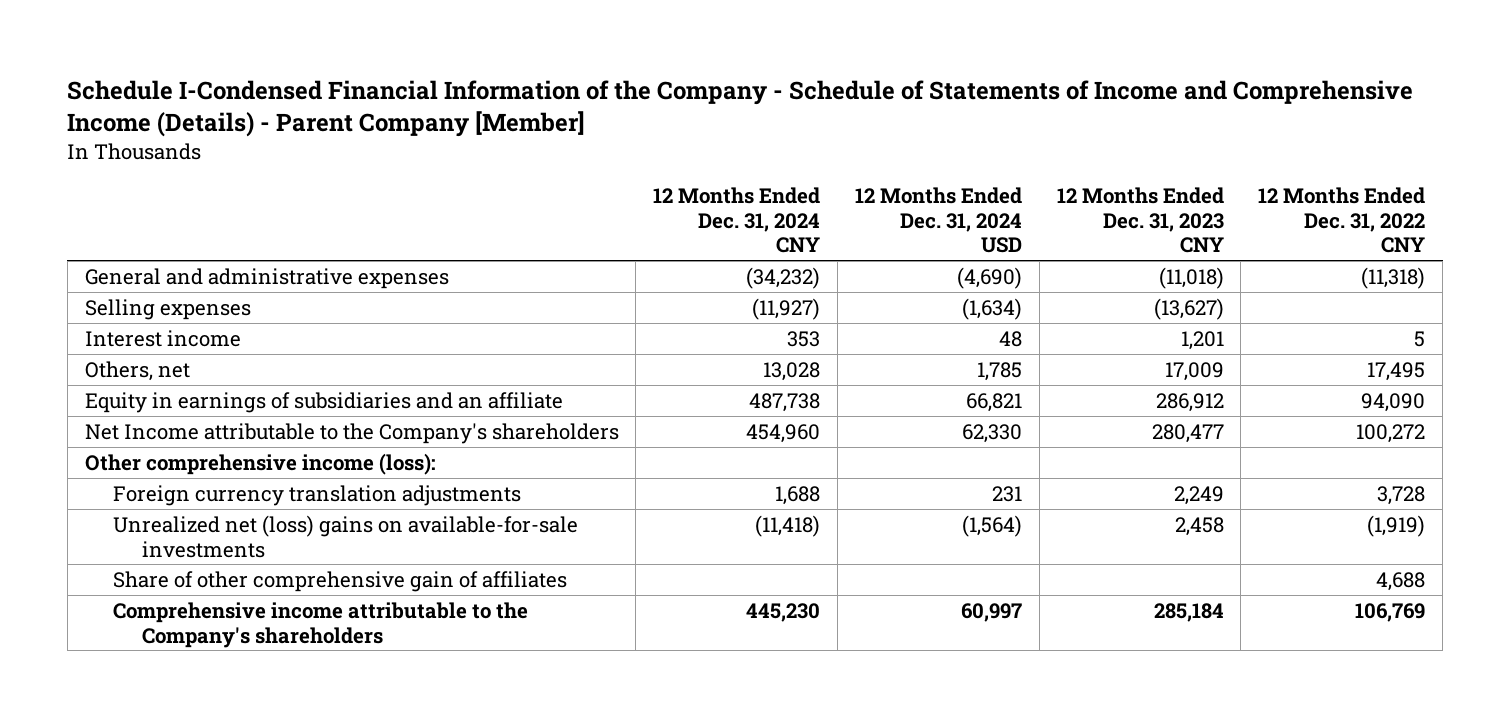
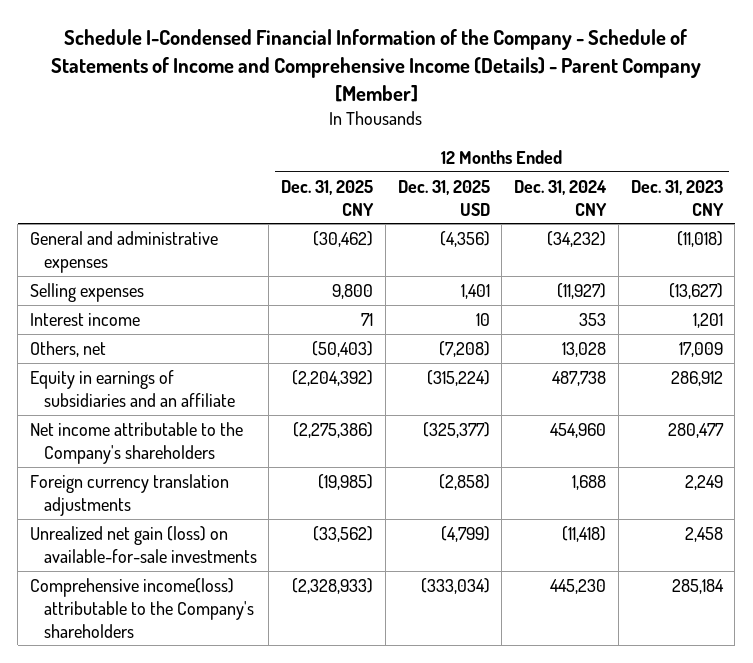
- | 12 Months Ended Dec. 31, 2024 CNY | 12 Months Ended Dec. 31, 2024 USD | 12 Months Ended Dec. 31, 2023 CNY | 12 Months Ended Dec. 31, 2022 CNY
+ | 12 Months Ended Dec. 31, 2025 CNY | 12 Months Ended Dec. 31, 2025 USD | 12 Months Ended Dec. 31, 2024 CNY | 12 Months Ended Dec. 31, 2023 CNY
- Net Income attributable to the Company's shareholders | 454,960 | 62,330 | 280,477 | 100,272
- Other comprehensive income (loss):
+ Net income attributable to the Company's shareholders | (2,275,386) | (325,377) | 454,960 | 280,477
- Unrealized net (loss) gains on available-for-sale investments | (11,418) | (1,564) | 2,458 | (1,919)
- Share of other comprehensive gain of affiliates | | | | 4,688
- Comprehensive income attributable to the Company's shareholders | 445,230 | 60,997 | 285,184 | 106,769
+ Unrealized net gain (loss) on available-for-sale investments | (33,562) | (4,799) | (11,418) | 2,458
+ Comprehensive income(loss) attributable to the Company's shareholders | (2,328,933) | (333,034) | 445,230 | 285,184

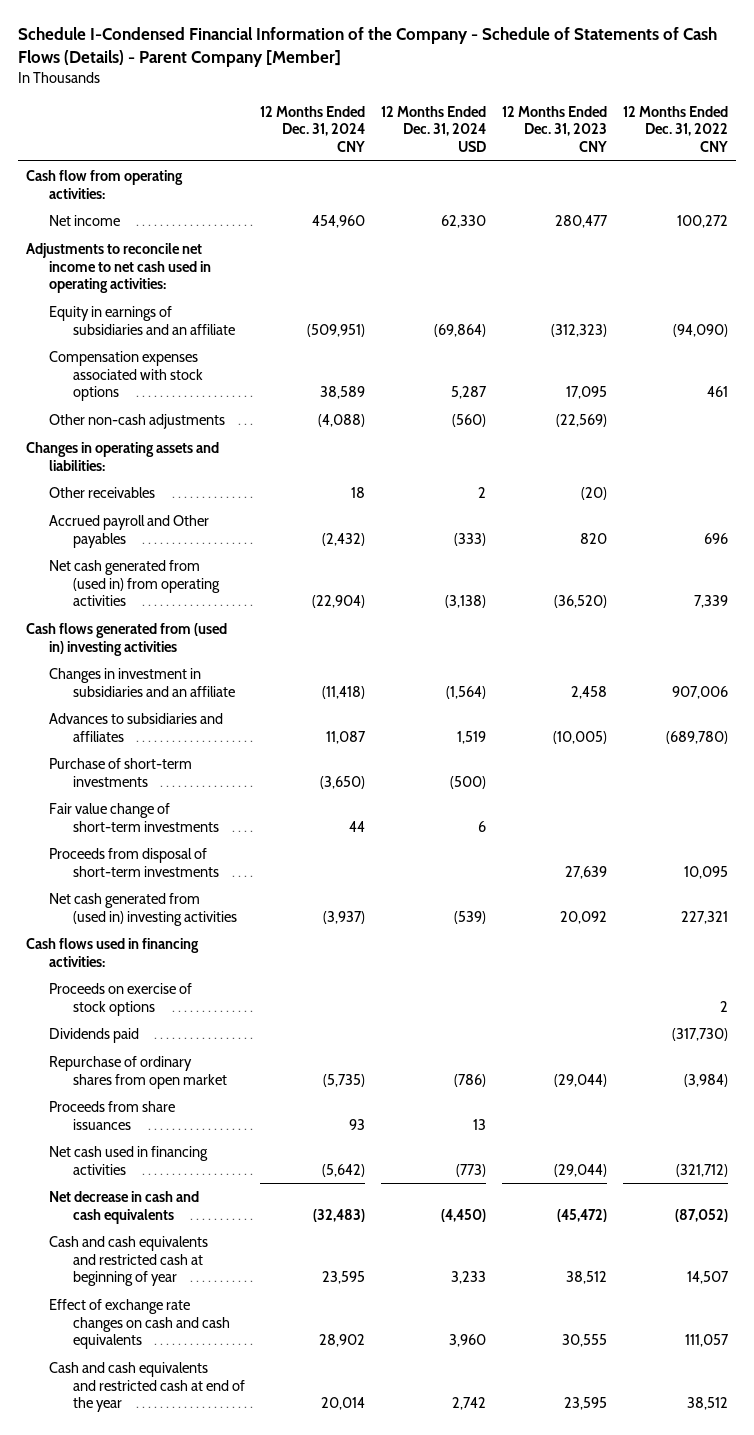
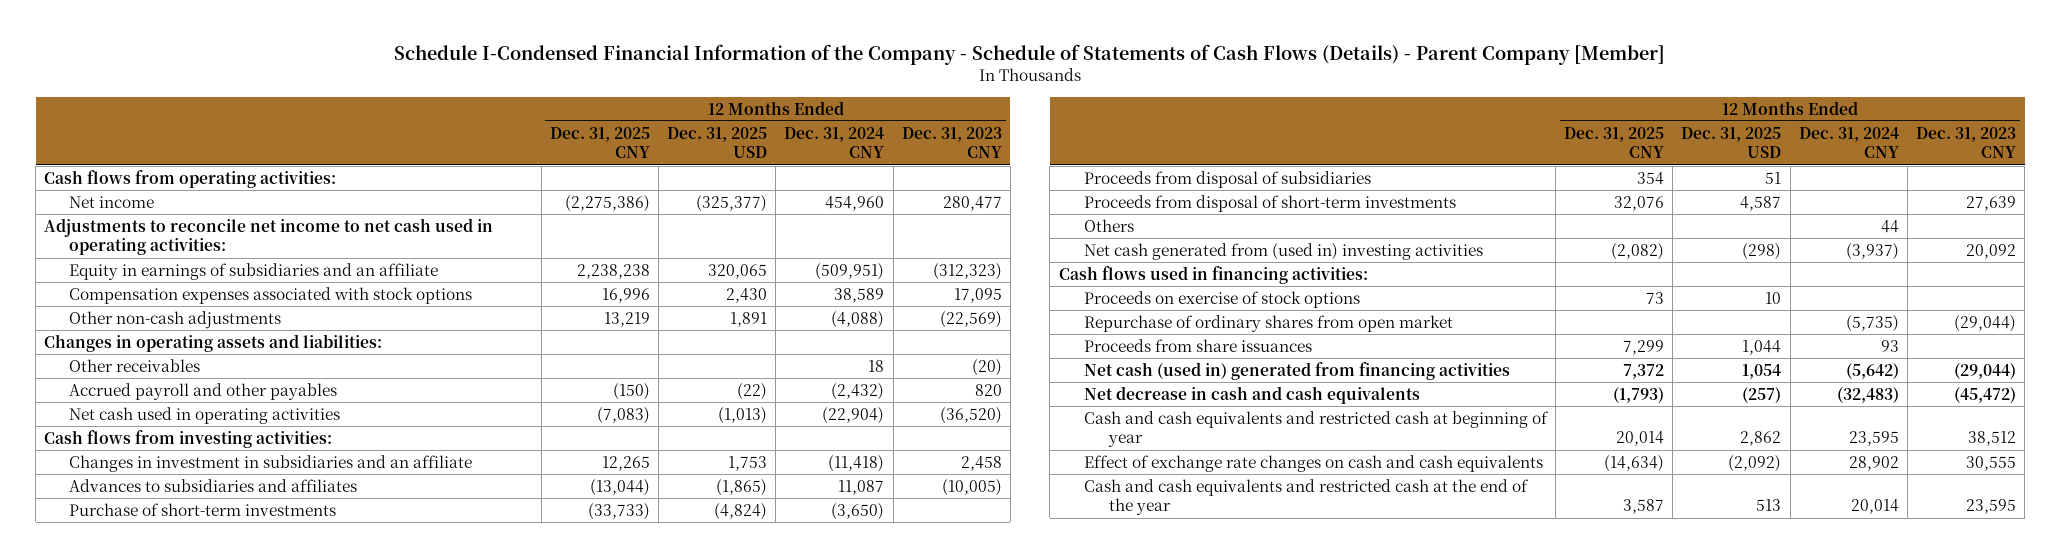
- | 12 Months Ended Dec. 31, 2024 CNY | 12 Months Ended Dec. 31, 2024 USD | 12 Months Ended Dec. 31, 2023 CNY | 12 Months Ended Dec. 31, 2022 CNY
+ | 12 Months Ended Dec. 31, 2025 CNY | 12 Months Ended Dec. 31, 2025 USD | 12 Months Ended Dec. 31, 2024 CNY | 12 Months Ended Dec. 31, 2023 CNY
- Cash flow from operating activities:
+ Cash flows from operating activities:
- Accrued payroll and Other payables | (2,432) | (333) | 820 | 696
- Net cash generated from (used in) from operating activities | (22,904) | (3,138) | (36,520) | 7,339
- Cash flows generated from (used in) investing activities
+ Accrued payroll and other payables | (150) | (22) | (2,432) | 820
+ Net cash used in operating activities | (7,083) | (1,013) | (22,904) | (36,520)
+ Cash flows from investing activities:
- Fair value change of short-term investments | 44 | 6 | |
+ Proceeds from disposal of subsidiaries | 354 | 51 | |
+ Others | | | 44 |
- Dividends paid | | | | (317,730)
- Net cash used in financing activities | (5,642) | (773) | (29,044) | (321,712)
+ Net cash (used in) generated from financing activities | 7,372 | 1,054 | (5,642) | (29,044)
- Cash and cash equivalents and restricted cash at end of the year | 20,014 | 2,742 | 23,595 | 38,512
+ Cash and cash equivalents and restricted cash at the end of the year | 3,587 | 513 | 20,014 | 23,595

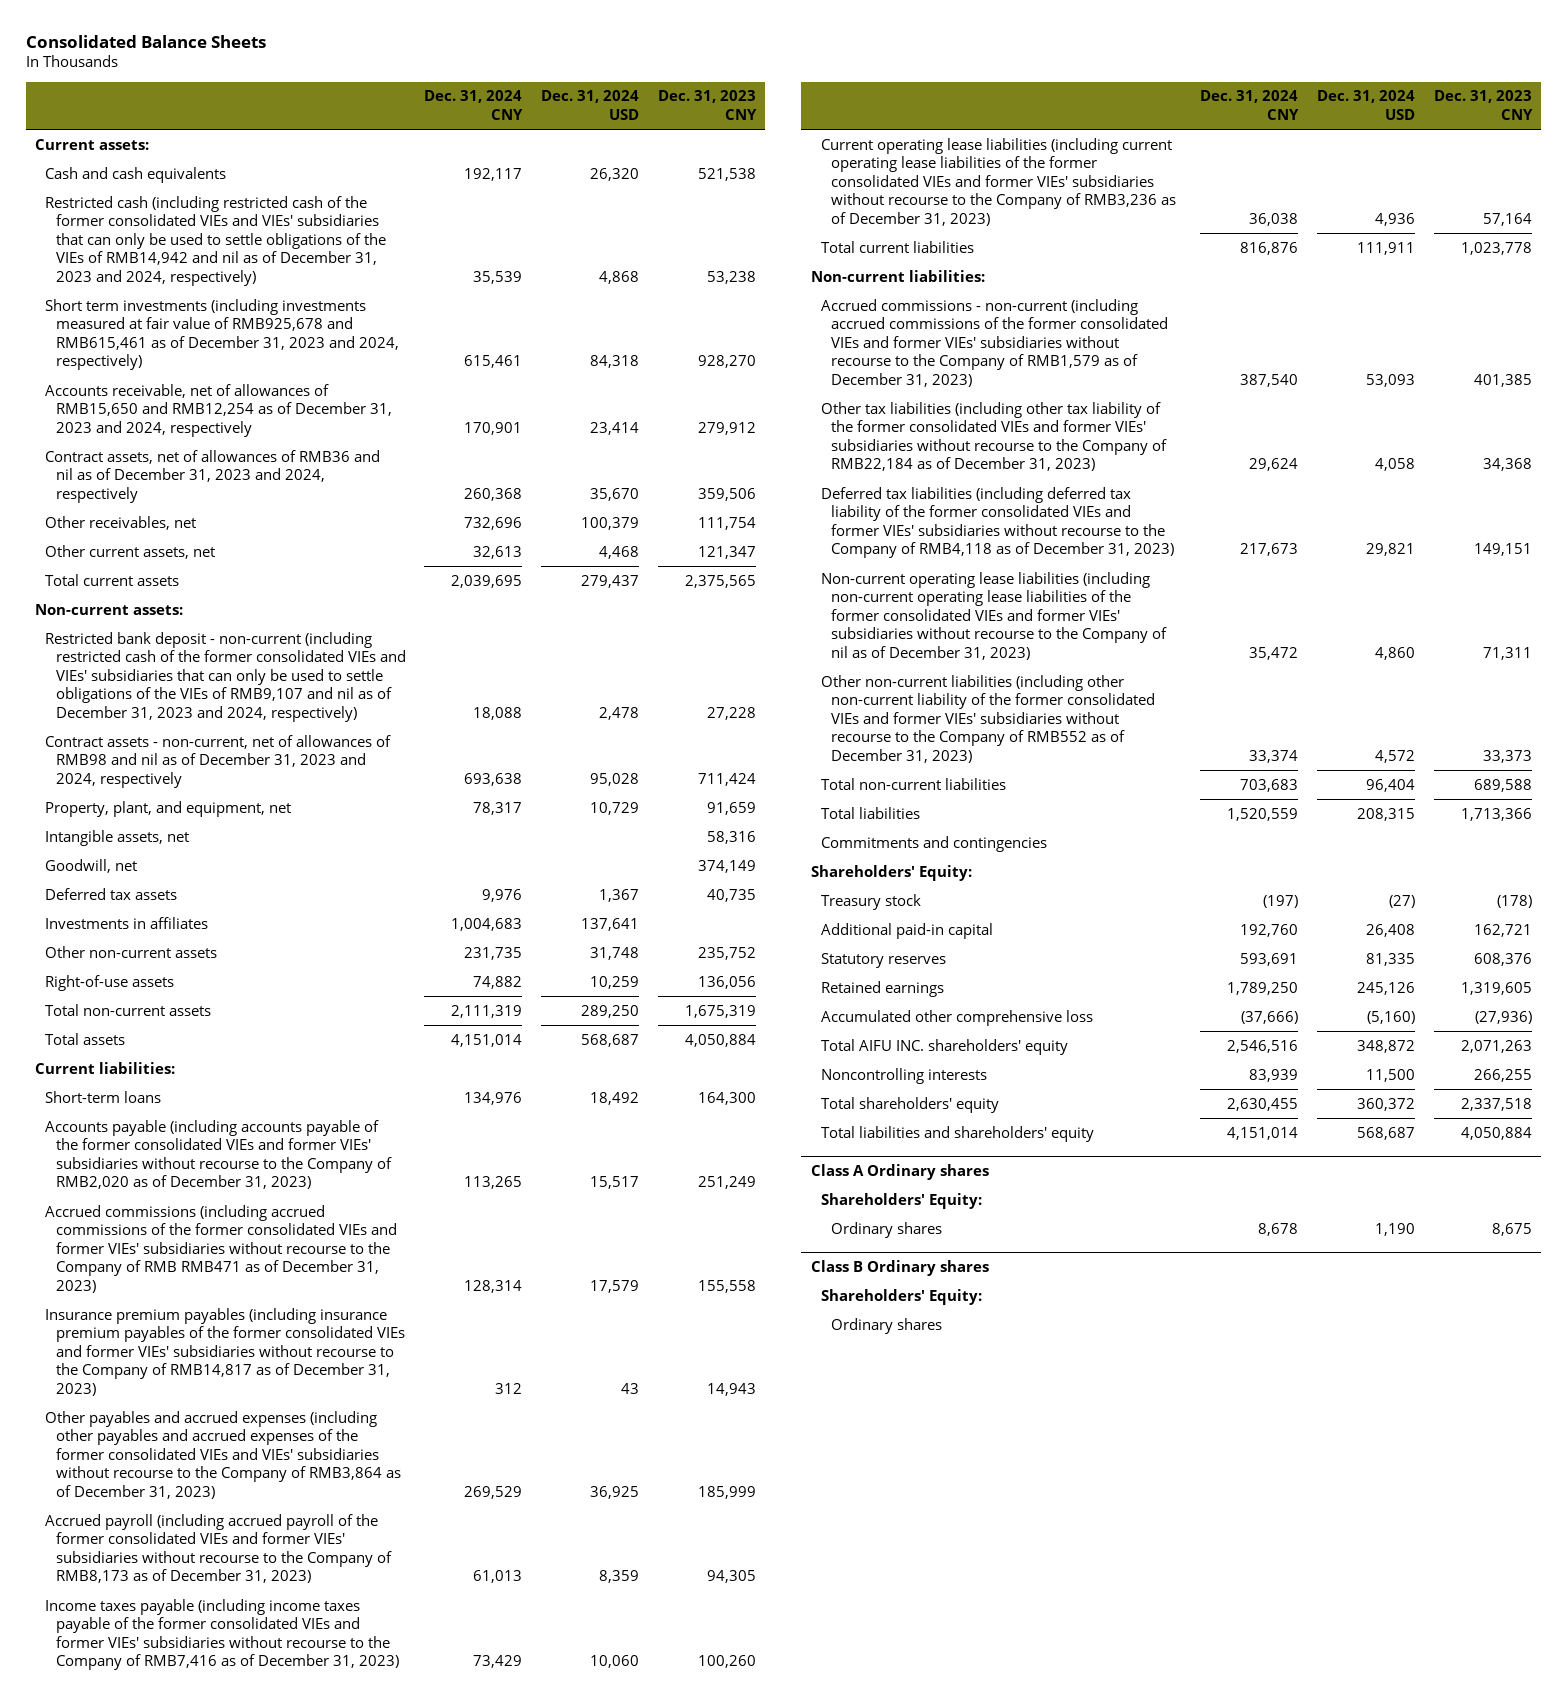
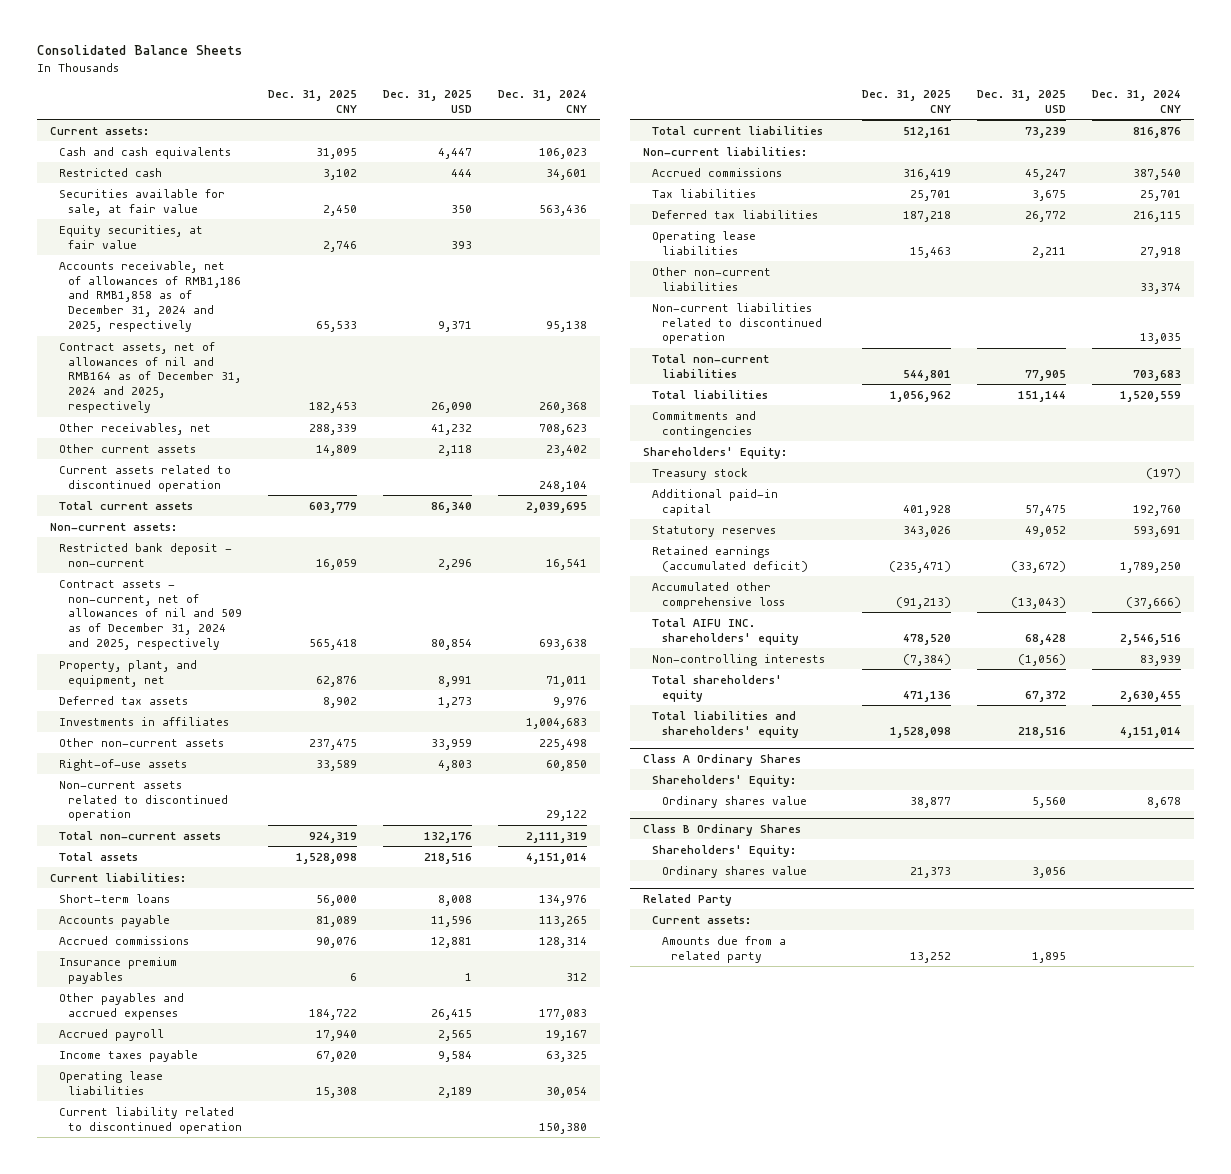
- | Dec. 31, 2024 CNY | Dec. 31, 2024 USD | Dec. 31, 2023 CNY
+ | Dec. 31, 2025 CNY | Dec. 31, 2025 USD | Dec. 31, 2024 CNY
- Cash and cash equivalents | 192,117 | 26,320 | 521,538
- Restricted cash (including restricted cash of the former consolidated VIEs and VIEs' subsidiaries that can only be used to settle obligations of the VIEs of RMB14,942 and nil as of December 31, 2023 and 2024, respectively) | 35,539 | 4,868 | 53,238
- Short term investments (including investments measured at fair value of RMB925,678 and RMB615,461 as of December 31, 2023 and 2024, respectively) | 615,461 | 84,318 | 928,270
- Accounts receivable, net of allowances of RMB15,650 and RMB12,254 as of December 31, 2023 and 2024, respectively | 170,901 | 23,414 | 279,912
- Contract assets, net of allowances of RMB36 and nil as of December 31, 2023 and 2024, respectively | 260,368 | 35,670 | 359,506
- Other receivables, net | 732,696 | 100,379 | 111,754
- Other current assets, net | 32,613 | 4,468 | 121,347
+ Cash and cash equivalents | 31,095 | 4,447 | 106,023
+ Restricted cash | 3,102 | 444 | 34,601
+ Securities available for sale, at fair value | 2,450 | 350 | 563,436
+ Equity securities, at fair value | 2,746 | 393 |
+ Accounts receivable, net of allowances of RMB1,186 and RMB1,858 as of December 31, 2024 and 2025, respectively | 65,533 | 9,371 | 95,138
+ Contract assets, net of allowances of nil and RMB164 as of December 31, 2024 and 2025, respectively | 182,453 | 26,090 | 260,368
+ Other receivables, net | 288,339 | 41,232 | 708,623
+ Other current assets | 14,809 | 2,118 | 23,402
+ Current assets related to discontinued operation | | | 248,104
- Restricted bank deposit - non-current (including restricted cash of the former consolidated VIEs and VIEs' subsidiaries that can only be used to settle obligations of the VIEs of RMB9,107 and nil as of December 31, 2023 and 2024, respectively) | 18,088 | 2,478 | 27,228
- Contract assets - non-current, net of allowances of RMB98 and nil as of December 31, 2023 and 2024, respectively | 693,638 | 95,028 | 711,424
- Property, plant, and equipment, net | 78,317 | 10,729 | 91,659
- Intangible assets, net | | | 58,316
- Goodwill, net | | | 374,149
+ Restricted bank deposit - non-current | 16,059 | 2,296 | 16,541
+ Contract assets - non-current, net of allowances of nil and 509 as of December 31, 2024 and 2025, respectively | 565,418 | 80,854 | 693,638
+ Property, plant, and equipment, net | 62,876 | 8,991 | 71,011
- Other non-current assets | 231,735 | 31,748 | 235,752
- Right-of-use assets | 74,882 | 10,259 | 136,056
+ Other non-current assets | 237,475 | 33,959 | 225,498
+ Right-of-use assets | 33,589 | 4,803 | 60,850
+ Non-current assets related to discontinued operation | | | 29,122
- Accounts payable (including accounts payable of the former consolidated VIEs and former VIEs' subsidiaries without recourse to the Company of RMB2,020 as of December 31, 2023) | 113,265 | 15,517 | 251,249
- Accrued commissions (including accrued commissions of the former consolidated VIEs and former VIEs' subsidiaries without recourse to the Company of RMB RMB471 as of December 31, 2023) | 128,314 | 17,579 | 155,558
- Insurance premium payables (including insurance premium payables of the former consolidated VIEs and former VIEs' subsidiaries without recourse to the Company of RMB14,817 as of December 31, 2023) | 312 | 43 | 14,943
- Other payables and accrued expenses (including other payables and accrued expenses of the former consolidated VIEs and VIEs' subsidiaries without recourse to the Company of RMB3,864 as of December 31, 2023) | 269,529 | 36,925 | 185,999
- Accrued payroll (including accrued payroll of the former consolidated VIEs and former VIEs' subsidiaries without recourse to the Company of RMB8,173 as of December 31, 2023) | 61,013 | 8,359 | 94,305
- Income taxes payable (including income taxes payable of the former consolidated VIEs and former VIEs' subsidiaries without recourse to the Company of RMB7,416 as of December 31, 2023) | 73,429 | 10,060 | 100,260
- Current operating lease liabilities (including current operating lease liabilities of the former consolidated VIEs and former VIEs' subsidiaries without recourse to the Company of RMB3,236 as of December 31, 2023) | 36,038 | 4,936 | 57,164
+ Accounts payable | 81,089 | 11,596 | 113,265
+ Accrued commissions | 90,076 | 12,881 | 128,314
+ Insurance premium payables | 6 | 1 | 312
+ Other payables and accrued expenses | 184,722 | 26,415 | 177,083
+ Accrued payroll | 17,940 | 2,565 | 19,167
+ Income taxes payable | 67,020 | 9,584 | 63,325
+ Operating lease liabilities | 15,308 | 2,189 | 30,054
+ Current liability related to discontinued operation | | | 150,380
- Accrued commissions - non-current (including accrued commissions of the former consolidated VIEs and former VIEs' subsidiaries without recourse to the Company of RMB1,579 as of December 31, 2023) | 387,540 | 53,093 | 401,385
- Other tax liabilities (including other tax liability of the former consolidated VIEs and former VIEs' subsidiaries without recourse to the Company of RMB22,184 as of December 31, 2023) | 29,624 | 4,058 | 34,368
- Deferred tax liabilities (including deferred tax liability of the former consolidated VIEs and former VIEs' subsidiaries without recourse to the Company of RMB4,118 as of December 31, 2023) | 217,673 | 29,821 | 149,151
- Non-current operating lease liabilities (including non-current operating lease liabilities of the former consolidated VIEs and former VIEs' subsidiaries without recourse to the Company of nil as of December 31, 2023) | 35,472 | 4,860 | 71,311
- Other non-current liabilities (including other non-current liability of the former consolidated VIEs and former VIEs' subsidiaries without recourse to the Company of RMB552 as of December 31, 2023) | 33,374 | 4,572 | 33,373
+ Accrued commissions | 316,419 | 45,247 | 387,540
+ Tax liabilities | 25,701 | 3,675 | 25,701
+ Deferred tax liabilities | 187,218 | 26,772 | 216,115
+ Operating lease liabilities | 15,463 | 2,211 | 27,918
+ Other non-current liabilities | | | 33,374
+ Non-current liabilities related to discontinued operation | | | 13,035
- Retained earnings | 1,789,250 | 245,126 | 1,319,605
+ Retained earnings (accumulated deficit) | (235,471) | (33,672) | 1,789,250
- Noncontrolling interests | 83,939 | 11,500 | 266,255
+ Non-controlling interests | (7,384) | (1,056) | 83,939
- Class A Ordinary shares
+ Class A Ordinary Shares
- Ordinary shares | 8,678 | 1,190 | 8,675
- Class B Ordinary shares
+ Ordinary shares value | 38,877 | 5,560 | 8,678
+ Class B Ordinary Shares
- Ordinary shares
+ Ordinary shares value | 21,373 | 3,056 |
+ Related Party
+ Current assets:
+ Amounts due from a related party | 13,252 | 1,895 |

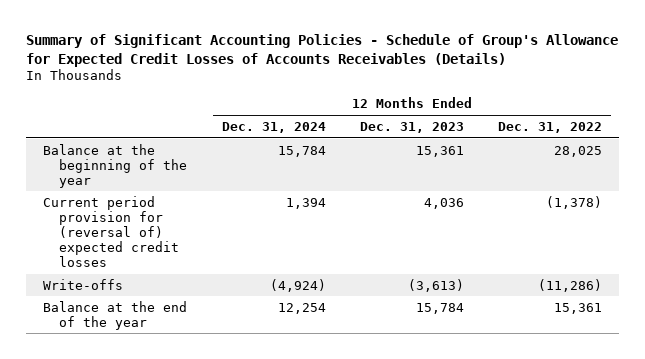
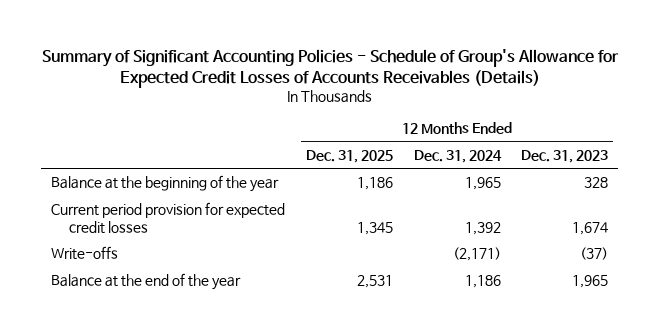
- | 12 Months Ended Dec. 31, 2024 | 12 Months Ended Dec. 31, 2023 | 12 Months Ended Dec. 31, 2022
+ | 12 Months Ended Dec. 31, 2025 | 12 Months Ended Dec. 31, 2024 | 12 Months Ended Dec. 31, 2023
- Balance at the beginning of the year | 15,784 | 15,361 | 28,025
- Current period provision for (reversal of) expected credit losses | 1,394 | 4,036 | (1,378)
- Write-offs | (4,924) | (3,613) | (11,286)
- Balance at the end of the year | 12,254 | 15,784 | 15,361
+ Balance at the beginning of the year | 1,186 | 1,965 | 328
+ Current period provision for expected credit losses | 1,345 | 1,392 | 1,674
+ Write-offs | | (2,171) | (37)
+ Balance at the end of the year | 2,531 | 1,186 | 1,965

